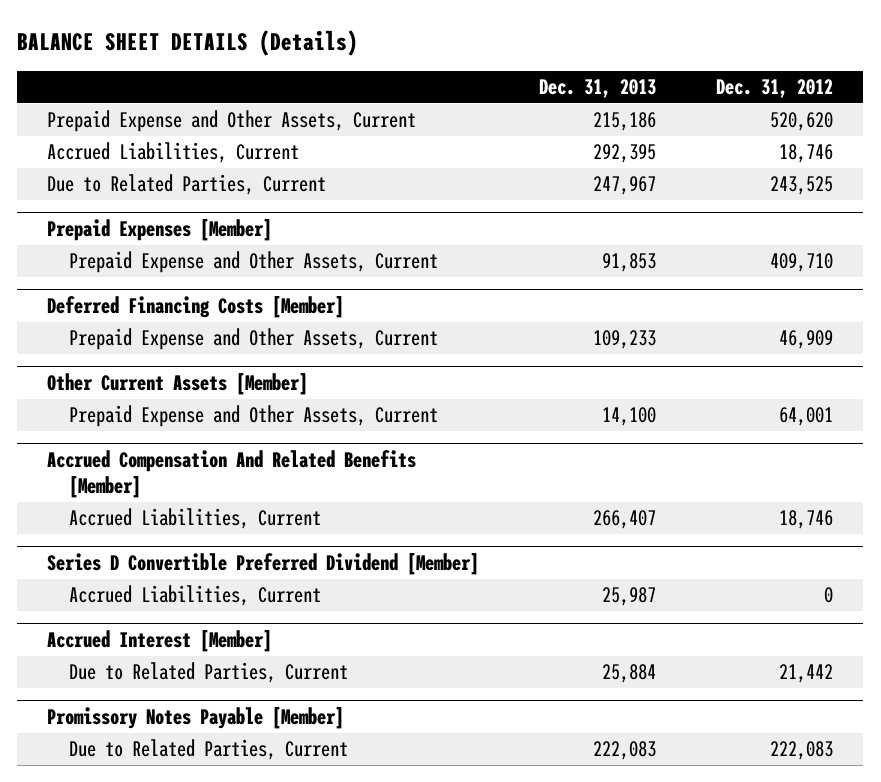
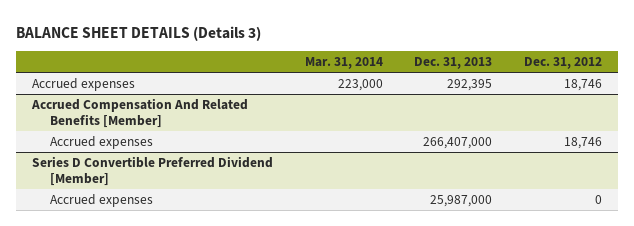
- BALANCE SHEET DETAILS (Details)
+ BALANCE SHEET DETAILS (Details 3)
- | Dec. 31, 2013 | Dec. 31, 2012
+ | Mar. 31, 2014 | Dec. 31, 2013 | Dec. 31, 2012
- Prepaid Expense and Other Assets, Current | 215,186 | 520,620
- Accrued Liabilities, Current | 292,395 | 18,746
- Due to Related Parties, Current | 247,967 | 243,525
- Prepaid Expenses [Member]
- Prepaid Expense and Other Assets, Current | 91,853 | 409,710
- Deferred Financing Costs [Member]
- Prepaid Expense and Other Assets, Current | 109,233 | 46,909
- Other Current Assets [Member]
- Prepaid Expense and Other Assets, Current | 14,100 | 64,001
+ Accrued expenses | 223,000 | 292,395 | 18,746
@ Accrued Compensation And Related Benefits [Member]
- Accrued Liabilities, Current | 266,407 | 18,746
+ Accrued expenses | | 266,407,000 | 18,746
@ Series D Convertible Preferred Dividend [Member]
- Accrued Liabilities, Current | 25,987 | 0
- Accrued Interest [Member]
- Due to Related Parties, Current | 25,884 | 21,442
- Promissory Notes Payable [Member]
- Due to Related Parties, Current | 222,083 | 222,083
@ Series D Convertible Preferred Dividend [Member]
+ Accrued expenses | | 25,987,000 | 0

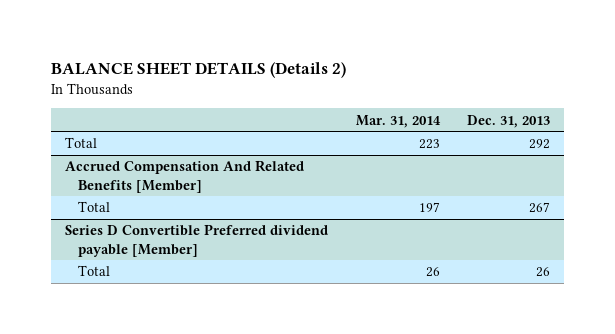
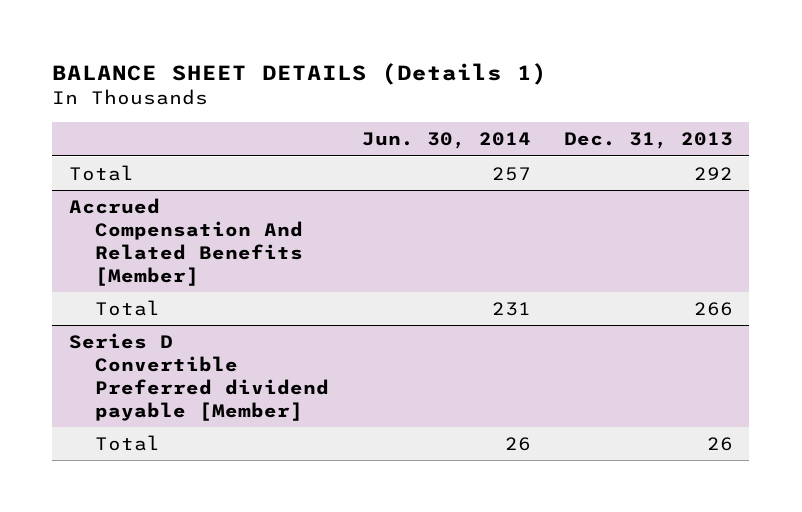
- BALANCE SHEET DETAILS (Details 2)
+ BALANCE SHEET DETAILS (Details 1)
- | Mar. 31, 2014 | Dec. 31, 2013
+ | Jun. 30, 2014 | Dec. 31, 2013
@ Accrued Compensation And Related Benefits [Member]
- Total | 197 | 267
+ Total | 231 | 266

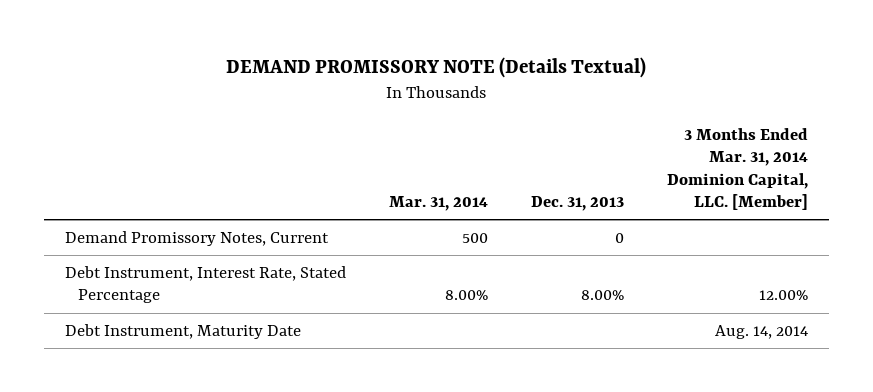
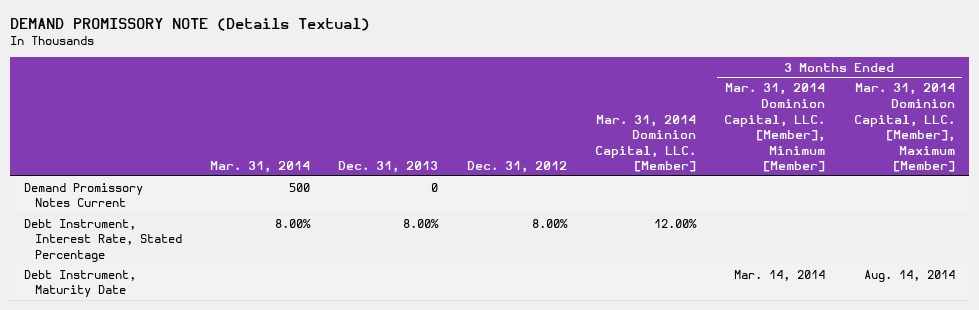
- | Mar. 31, 2014 | Dec. 31, 2013 | 3 Months Ended Mar. 31, 2014 Dominion Capital, LLC. [Member]
+ | Mar. 31, 2014 | Dec. 31, 2013 | Dec. 31, 2012 | Mar. 31, 2014 Dominion Capital, LLC. [Member] | 3 Months Ended Mar. 31, 2014 Dominion Capital, LLC. [Member], Minimum [Member] | 3 Months Ended Mar. 31, 2014 Dominion Capital, LLC. [Member], Maximum [Member]
- Demand Promissory Notes, Current | 500 | 0 |
+ Demand Promissory Notes Current | 500 | 0 | | | |

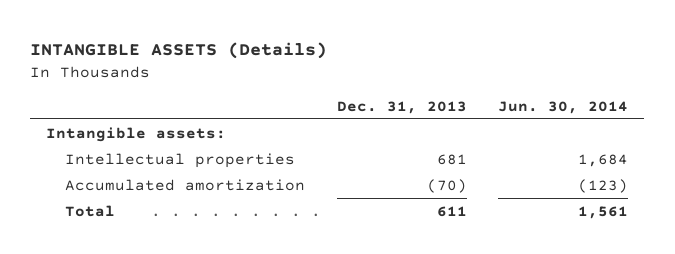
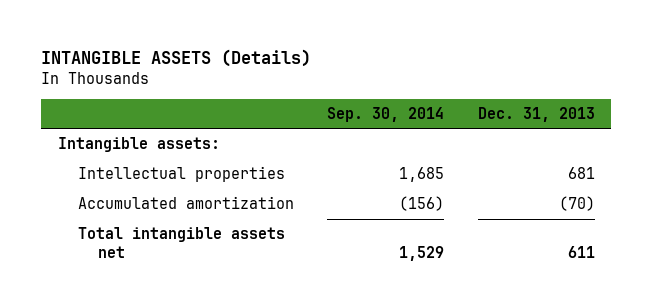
- | Dec. 31, 2013 | Jun. 30, 2014
+ | Sep. 30, 2014 | Dec. 31, 2013
- Total | 611 | 1,561
+ Total intangible assets net | 1,529 | 611

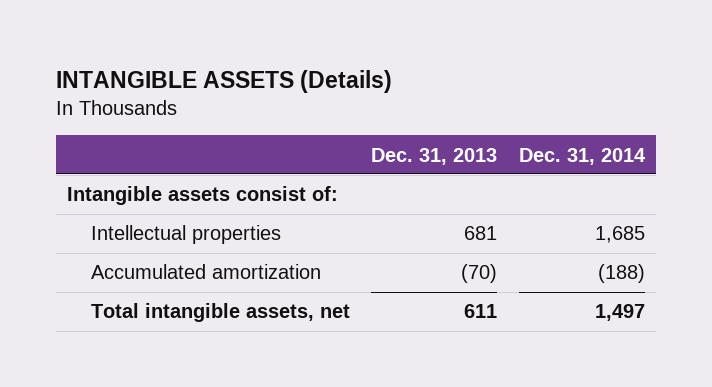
- | Sep. 30, 2014 | Dec. 31, 2013
+ | Dec. 31, 2013 | Dec. 31, 2014
- Intangible assets:
+ Intangible assets consist of:
- Total intangible assets net | 1,529 | 611
+ Total intangible assets, net | 611 | 1,497

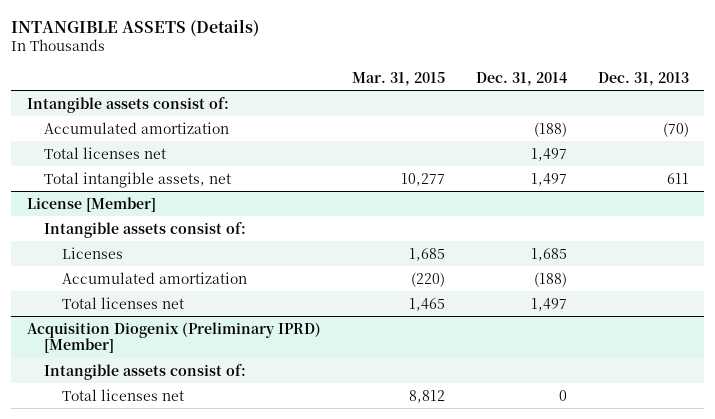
- | Dec. 31, 2013 | Dec. 31, 2014
+ | Mar. 31, 2015 | Dec. 31, 2014 | Dec. 31, 2013
- Intellectual properties | 681 | 1,685
+ Total licenses net | | 1,497 |
+ License [Member]
+ Intangible assets consist of:
+ Licenses | 1,685 | 1,685 |
+ Accumulated amortization | (220) | (188) |
+ Total licenses net | 1,465 | 1,497 |
+ Acquisition Diogenix (Preliminary IPRD) [Member]
+ Intangible assets consist of:
+ Total licenses net | 8,812 | 0 |

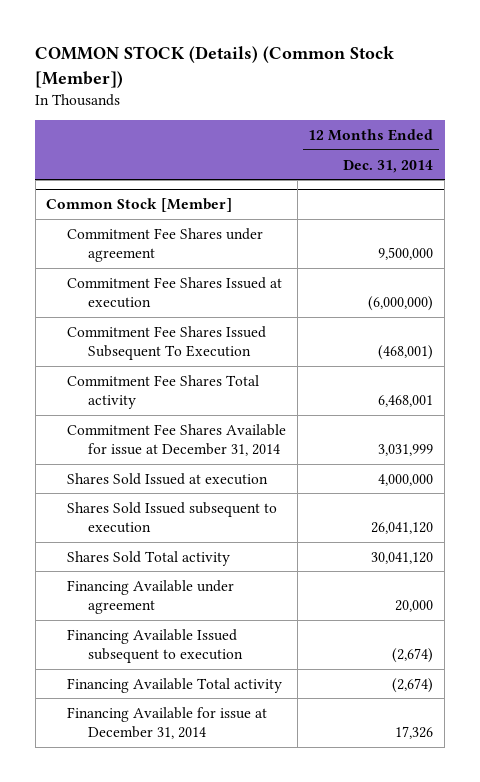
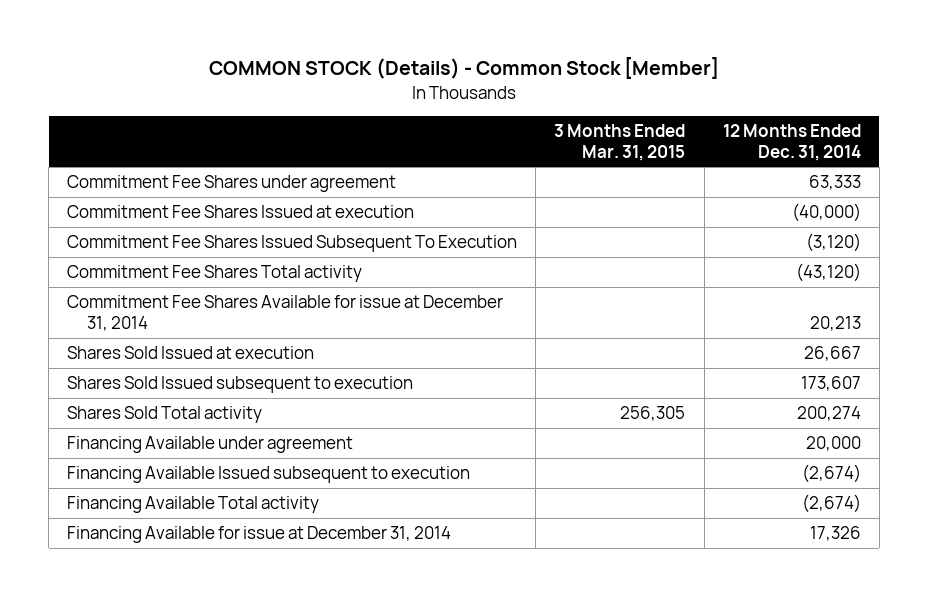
- COMMON STOCK (Details) (Common Stock [Member])
+ COMMON STOCK (Details) - Common Stock [Member]
- | 12 Months Ended Dec. 31, 2014
+ | 3 Months Ended Mar. 31, 2015 | 12 Months Ended Dec. 31, 2014
- Common Stock [Member]
- Commitment Fee Shares under agreement | 9,500,000
- Commitment Fee Shares Issued at execution | (6,000,000)
- Commitment Fee Shares Issued Subsequent To Execution | (468,001)
- Commitment Fee Shares Total activity | 6,468,001
- Commitment Fee Shares Available for issue at December 31, 2014 | 3,031,999
- Shares Sold Issued at execution | 4,000,000
- Shares Sold Issued subsequent to execution | 26,041,120
- Shares Sold Total activity | 30,041,120
+ Commitment Fee Shares under agreement | | 63,333
+ Commitment Fee Shares Issued at execution | | (40,000)
+ Commitment Fee Shares Issued Subsequent To Execution | | (3,120)
+ Commitment Fee Shares Total activity | | (43,120)
+ Commitment Fee Shares Available for issue at December 31, 2014 | | 20,213
+ Shares Sold Issued at execution | | 26,667
+ Shares Sold Issued subsequent to execution | | 173,607
+ Shares Sold Total activity | 256,305 | 200,274

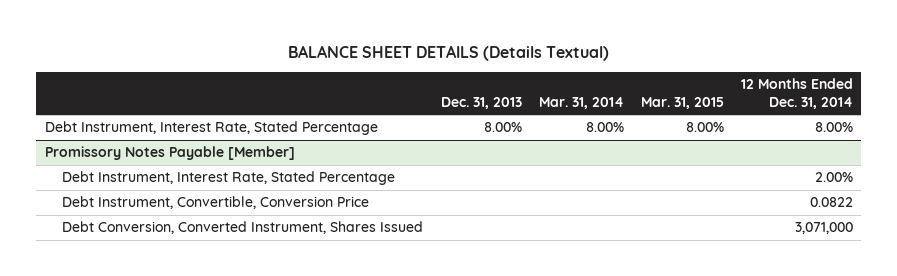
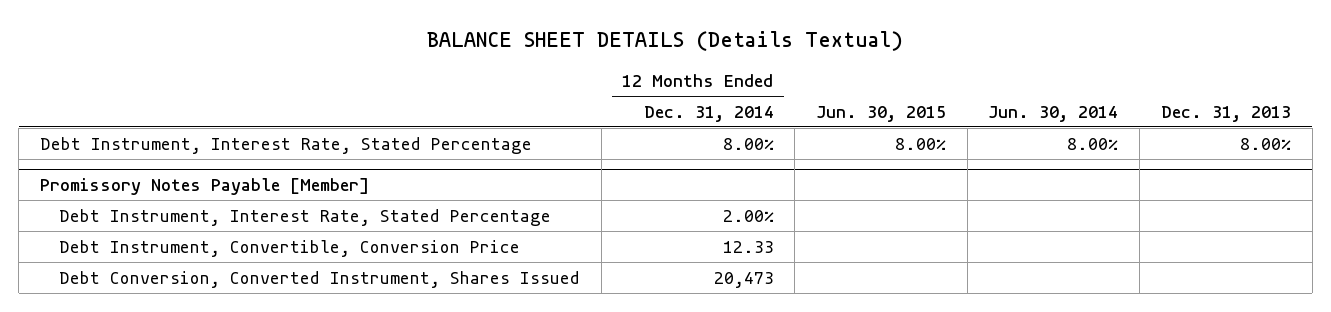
- | Dec. 31, 2013 | Mar. 31, 2014 | Mar. 31, 2015 | 12 Months Ended Dec. 31, 2014
+ | 12 Months Ended Dec. 31, 2014 | Jun. 30, 2015 | Jun. 30, 2014 | Dec. 31, 2013
@ Promissory Notes Payable [Member]
- Debt Instrument, Convertible, Conversion Price | | | | 0.0822
- Debt Conversion, Converted Instrument, Shares Issued | | | | 3,071,000
+ Debt Instrument, Convertible, Conversion Price | 12.33 | | |
+ Debt Conversion, Converted Instrument, Shares Issued | 20,473 | | |

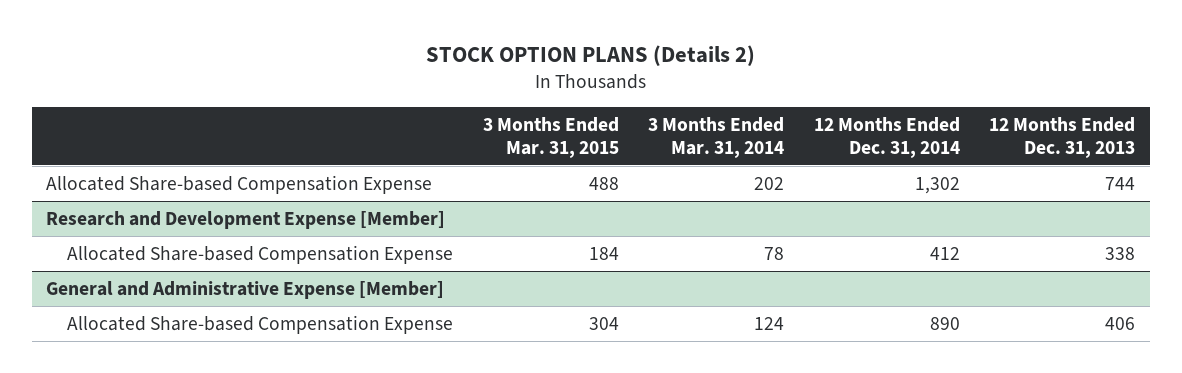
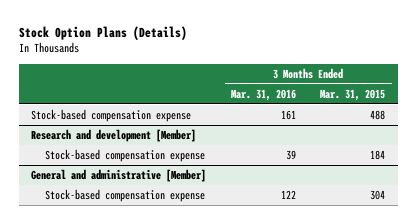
- STOCK OPTION PLANS (Details 2)
+ Stock Option Plans (Details)
- | 3 Months Ended Mar. 31, 2015 | 3 Months Ended Mar. 31, 2014 | 12 Months Ended Dec. 31, 2014 | 12 Months Ended Dec. 31, 2013
+ | 3 Months Ended Mar. 31, 2016 | 3 Months Ended Mar. 31, 2015
- Allocated Share-based Compensation Expense | 488 | 202 | 1,302 | 744
- Research and Development Expense [Member]
- Allocated Share-based Compensation Expense | 184 | 78 | 412 | 338
- General and Administrative Expense [Member]
- Allocated Share-based Compensation Expense | 304 | 124 | 890 | 406
+ Stock-based compensation expense | 161 | 488
+ Research and development [Member]
+ Stock-based compensation expense | 39 | 184
+ General and administrative [Member]
+ Stock-based compensation expense | 122 | 304

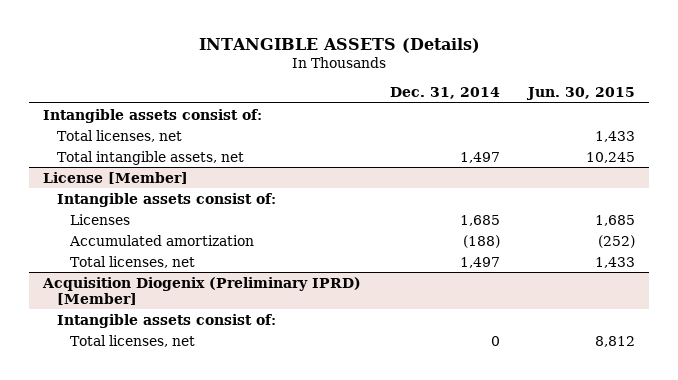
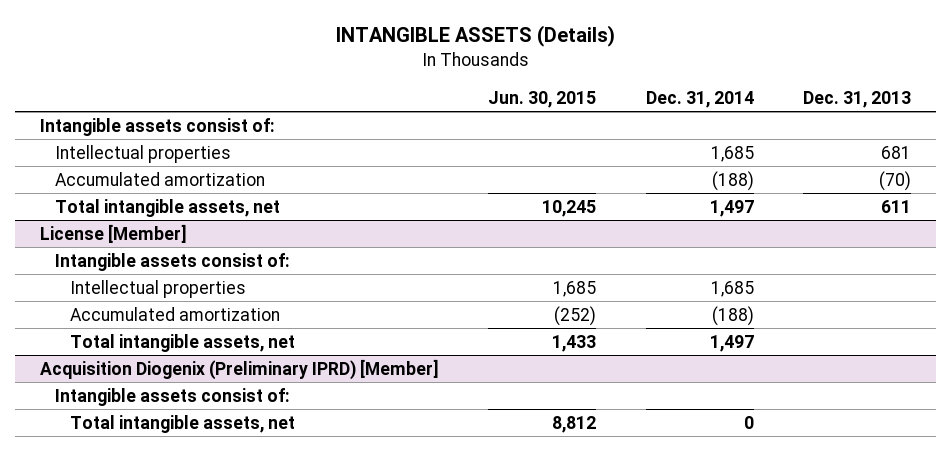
- | Dec. 31, 2014 | Jun. 30, 2015
+ | Jun. 30, 2015 | Dec. 31, 2014 | Dec. 31, 2013
- Total licenses, net | | 1,433
+ Intellectual properties | | 1,685 | 681
+ Accumulated amortization | | (188) | (70)
@ License [Member]
- Licenses | 1,685 | 1,685
+ Intellectual properties | 1,685 | 1,685 |
- Total licenses, net | 1,497 | 1,433
+ Total intangible assets, net | 1,433 | 1,497 |
@ Acquisition Diogenix (Preliminary IPRD) [Member]
- Total licenses, net | 0 | 8,812
+ Total intangible assets, net | 8,812 | 0 |

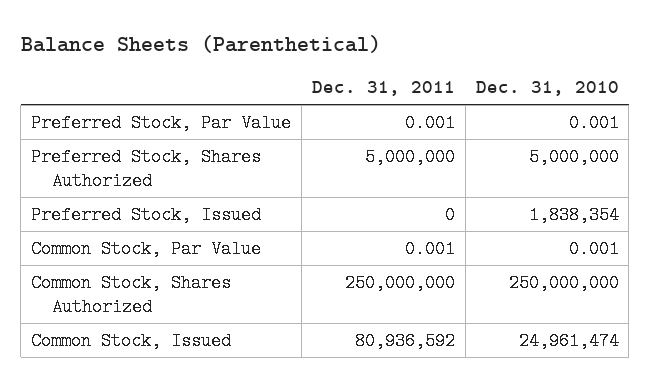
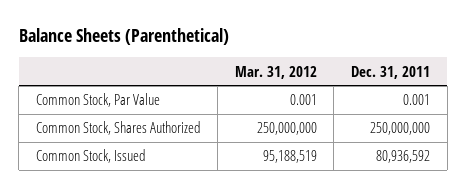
- | Dec. 31, 2011 | Dec. 31, 2010
+ | Mar. 31, 2012 | Dec. 31, 2011
- Preferred Stock, Par Value | 0.001 | 0.001
- Preferred Stock, Shares Authorized | 5,000,000 | 5,000,000
- Preferred Stock, Issued | 0 | 1,838,354

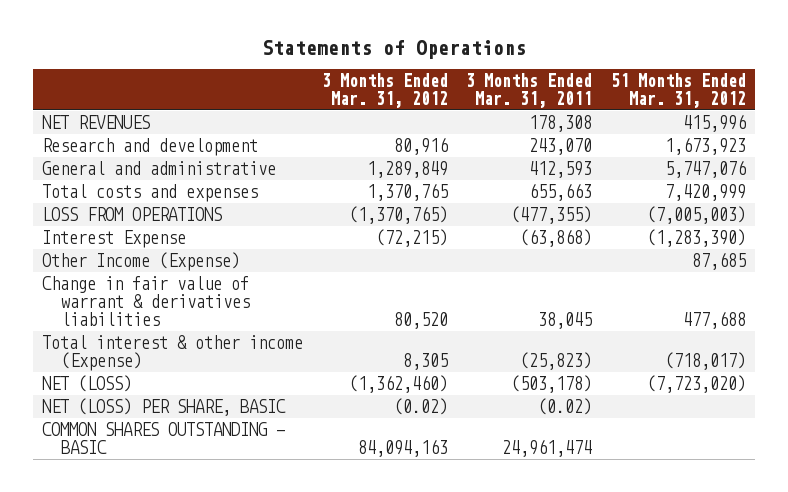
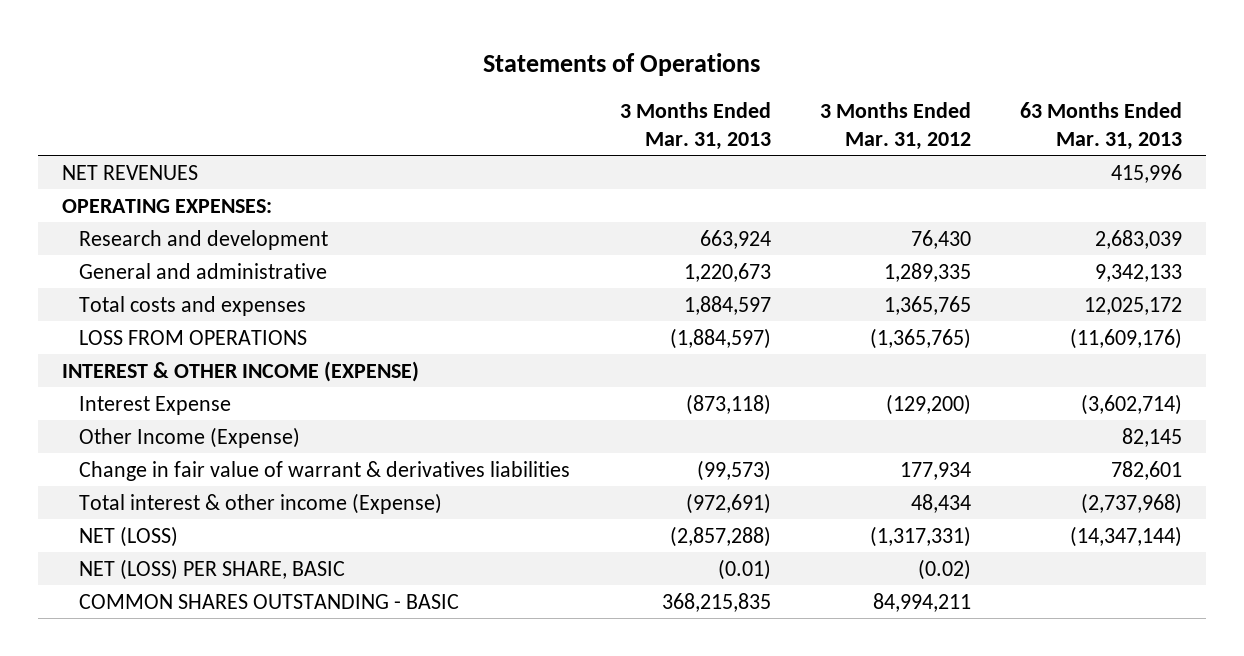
- | 3 Months Ended Mar. 31, 2012 | 3 Months Ended Mar. 31, 2011 | 51 Months Ended Mar. 31, 2012
+ | 3 Months Ended Mar. 31, 2013 | 3 Months Ended Mar. 31, 2012 | 63 Months Ended Mar. 31, 2013
- Research and development | 80,916 | 243,070 | 1,673,923
- General and administrative | 1,289,849 | 412,593 | 5,747,076
- Total costs and expenses | 1,370,765 | 655,663 | 7,420,999
- LOSS FROM OPERATIONS | (1,370,765) | (477,355) | (7,005,003)
- Interest Expense | (72,215) | (63,868) | (1,283,390)
+ OPERATING EXPENSES:
+ Research and development | 663,924 | 76,430 | 2,683,039
+ General and administrative | 1,220,673 | 1,289,335 | 9,342,133
+ Total costs and expenses | 1,884,597 | 1,365,765 | 12,025,172
+ LOSS FROM OPERATIONS | (1,884,597) | (1,365,765) | (11,609,176)
+ INTEREST & OTHER INCOME (EXPENSE)
+ Interest Expense | (873,118) | (129,200) | (3,602,714)
- Change in fair value of warrant & derivatives liabilities | 80,520 | 38,045 | 477,688
- Total interest & other income (Expense) | 8,305 | (25,823) | (718,017)
- NET (LOSS) | (1,362,460) | (503,178) | (7,723,020)
+ Change in fair value of warrant & derivatives liabilities | (99,573) | 177,934 | 782,601
+ Total interest & other income (Expense) | (972,691) | 48,434 | (2,737,968)
+ NET (LOSS) | (2,857,288) | (1,317,331) | (14,347,144)
- COMMON SHARES OUTSTANDING - BASIC | 84,094,163 | 24,961,474 |
+ COMMON SHARES OUTSTANDING - BASIC | 368,215,835 | 84,994,211 |

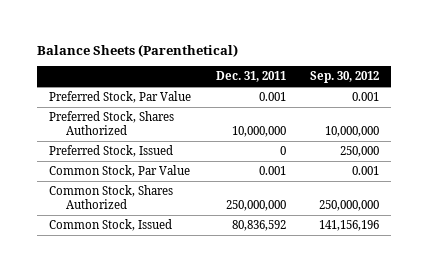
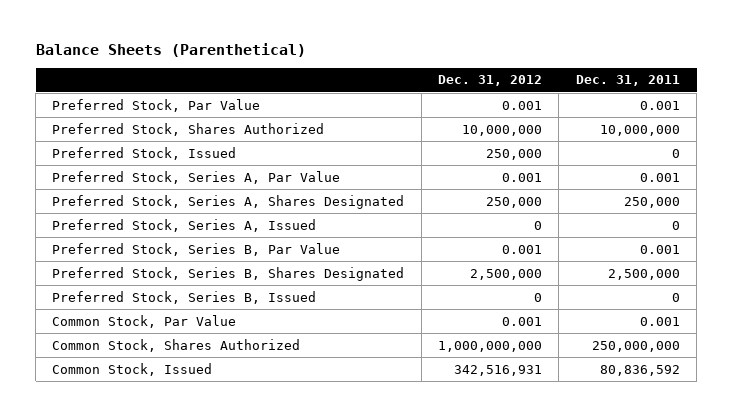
- | Dec. 31, 2011 | Sep. 30, 2012
+ | Dec. 31, 2012 | Dec. 31, 2011
+ Preferred Stock, Series A, Par Value | 0.001 | 0.001
+ Preferred Stock, Series A, Shares Designated | 250,000 | 250,000
+ Preferred Stock, Series A, Issued | 0 | 0
+ Preferred Stock, Series B, Par Value | 0.001 | 0.001
+ Preferred Stock, Series B, Shares Designated | 2,500,000 | 2,500,000
+ Preferred Stock, Series B, Issued | 0 | 0

